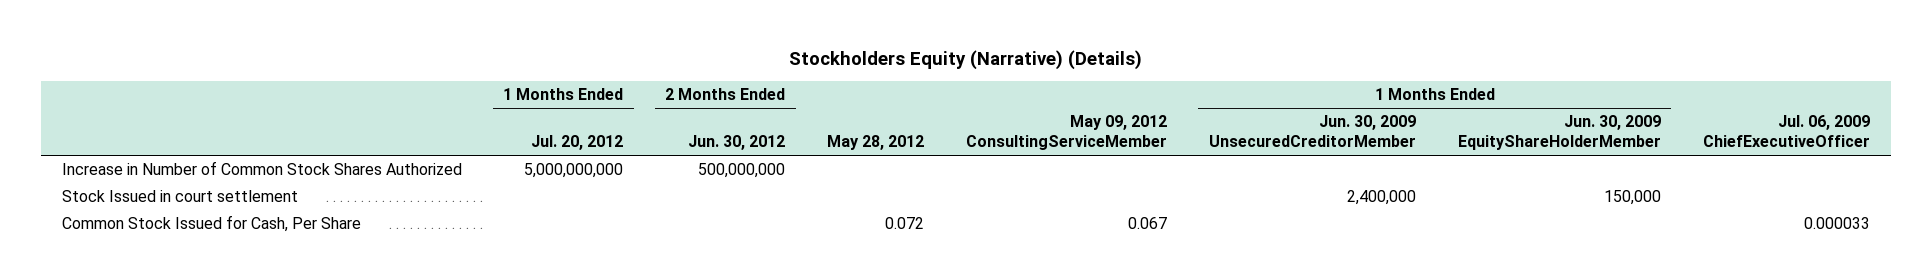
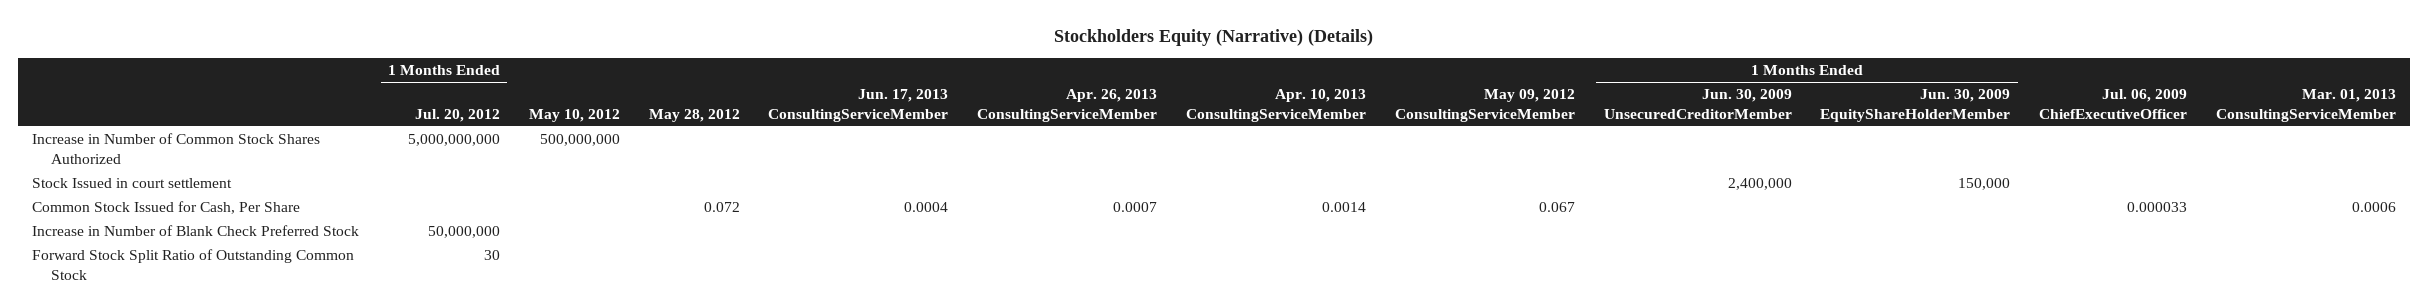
- | 1 Months Ended Jul. 20, 2012 | 2 Months Ended Jun. 30, 2012 | May 28, 2012 | May 09, 2012 ConsultingServiceMember | 1 Months Ended Jun. 30, 2009 UnsecuredCreditorMember | 1 Months Ended Jun. 30, 2009 EquityShareHolderMember | Jul. 06, 2009 ChiefExecutiveOfficer
+ | 1 Months Ended Jul. 20, 2012 | May 10, 2012 | May 28, 2012 | Jun. 17, 2013 ConsultingServiceMember | Apr. 26, 2013 ConsultingServiceMember | Apr. 10, 2013 ConsultingServiceMember | May 09, 2012 ConsultingServiceMember | 1 Months Ended Jun. 30, 2009 UnsecuredCreditorMember | 1 Months Ended Jun. 30, 2009 EquityShareHolderMember | Jul. 06, 2009 ChiefExecutiveOfficer | Mar. 01, 2013 ConsultingServiceMember
+ Increase in Number of Blank Check Preferred Stock | 50,000,000 | | | | | | | | | |
+ Forward Stock Split Ratio of Outstanding Common Stock | 30 | | | | | | | | | |

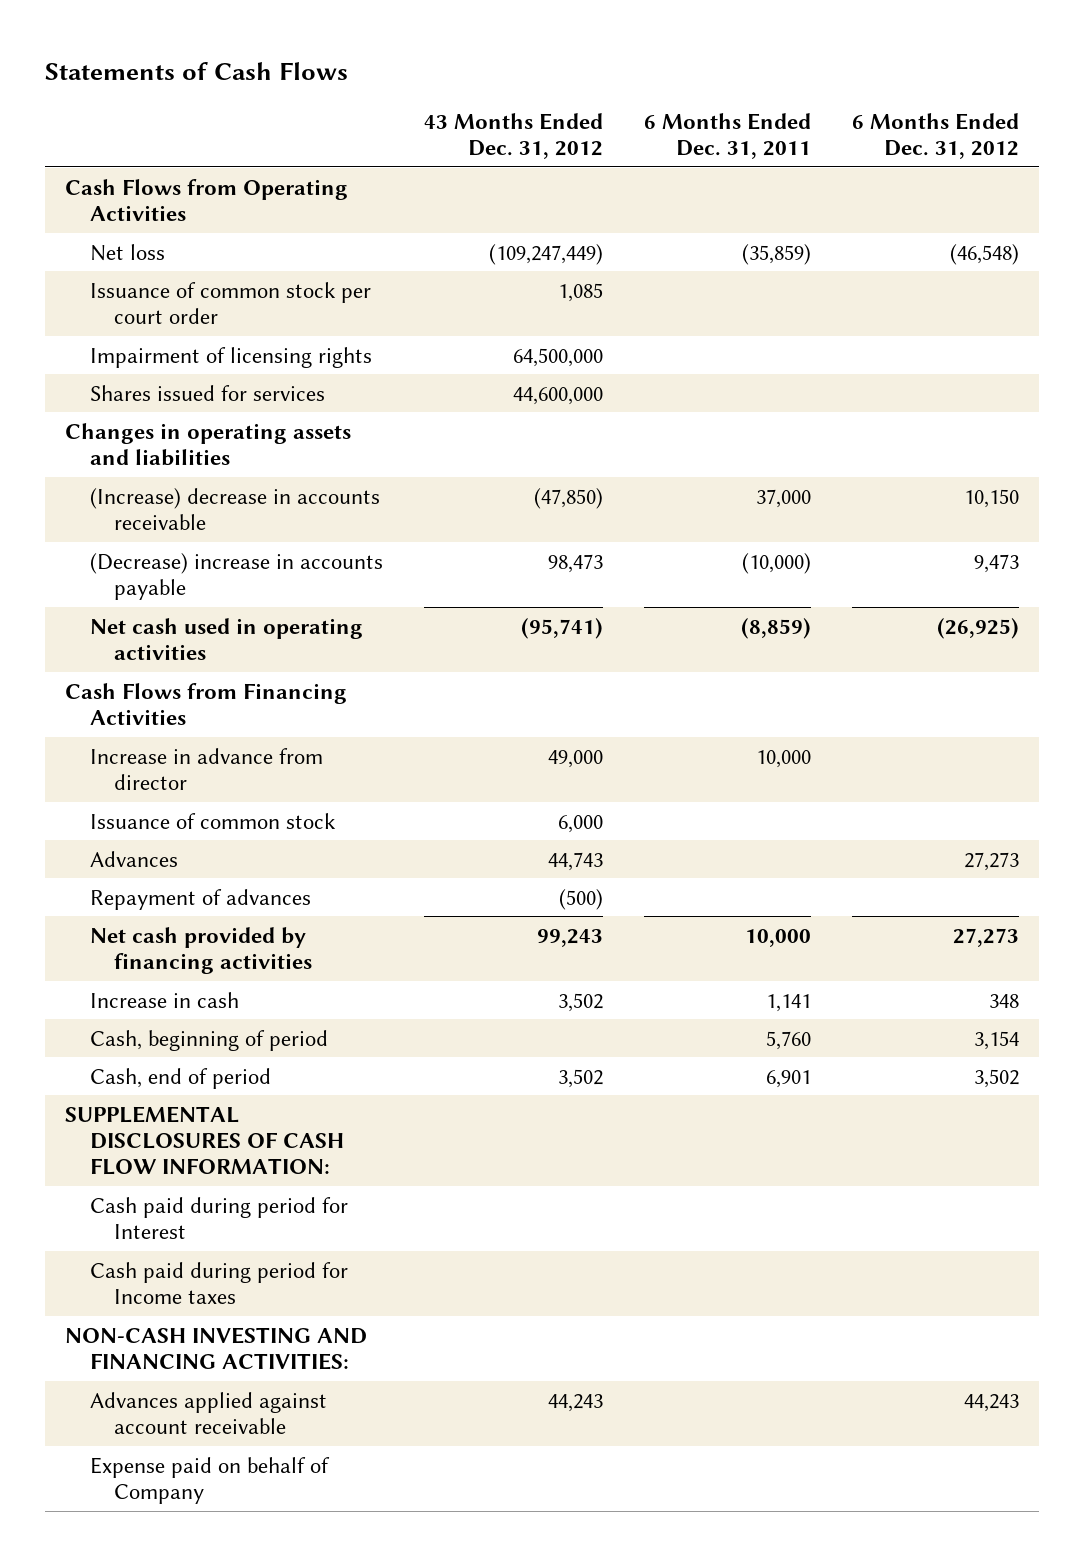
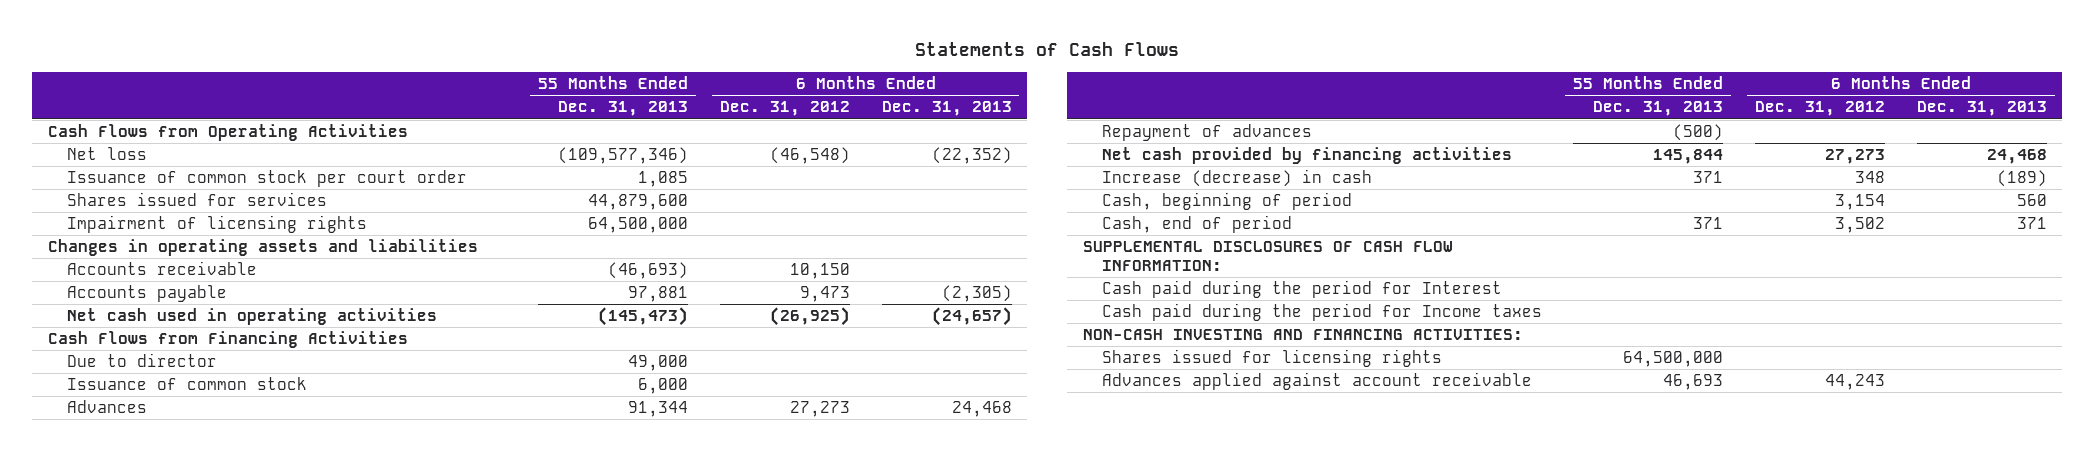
- | 43 Months Ended Dec. 31, 2012 | 6 Months Ended Dec. 31, 2011 | 6 Months Ended Dec. 31, 2012
+ | 55 Months Ended Dec. 31, 2013 | 6 Months Ended Dec. 31, 2012 | 6 Months Ended Dec. 31, 2013
moved down: Impairment of licensing rights | 64,500,000 | |
- (Increase) decrease in accounts receivable | (47,850) | 37,000 | 10,150
- (Decrease) increase in accounts payable | 98,473 | (10,000) | 9,473
+ Accounts receivable | (46,693) | 10,150 |
+ Accounts payable | 97,881 | 9,473 | (2,305)
- Increase in advance from director | 49,000 | 10,000 |
+ Due to director | 49,000 | |
- Increase in cash | 3,502 | 1,141 | 348
+ Increase (decrease) in cash | 371 | 348 | (189)
- Cash paid during period for Interest
- Cash paid during period for Income taxes
+ Cash paid during the period for Interest
+ Cash paid during the period for Income taxes
+ Shares issued for licensing rights | 64,500,000 | |
- Expense paid on behalf of Company

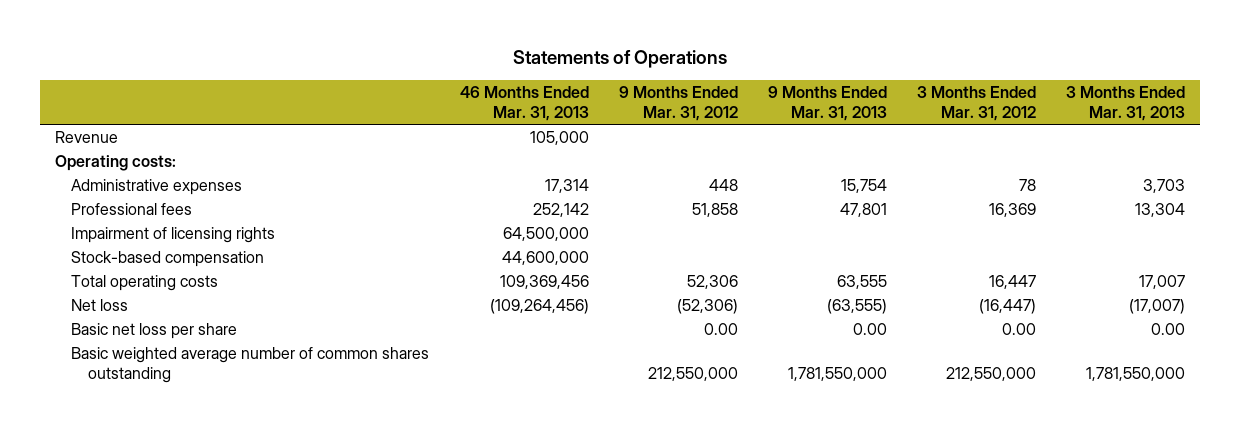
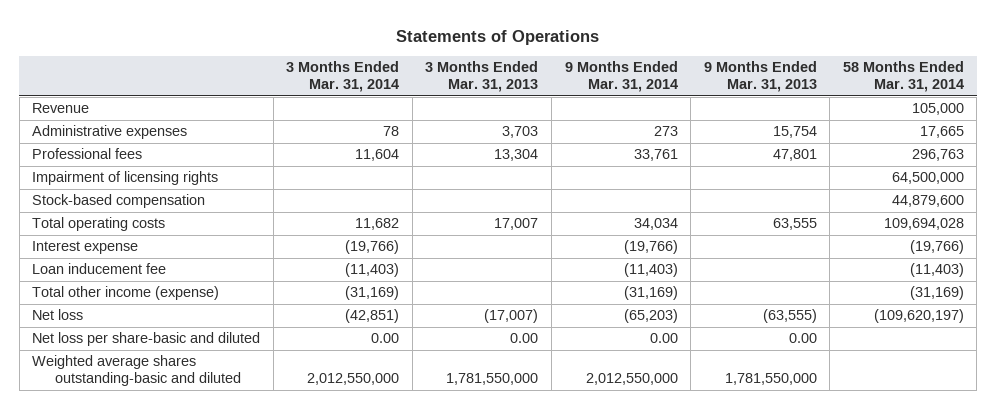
- | 46 Months Ended Mar. 31, 2013 | 9 Months Ended Mar. 31, 2012 | 9 Months Ended Mar. 31, 2013 | 3 Months Ended Mar. 31, 2012 | 3 Months Ended Mar. 31, 2013
+ | 3 Months Ended Mar. 31, 2014 | 3 Months Ended Mar. 31, 2013 | 9 Months Ended Mar. 31, 2014 | 9 Months Ended Mar. 31, 2013 | 58 Months Ended Mar. 31, 2014
- Operating costs:
+ Interest expense | (19,766) | | (19,766) | | (19,766)
+ Loan inducement fee | (11,403) | | (11,403) | | (11,403)
+ Total other income (expense) | (31,169) | | (31,169) | | (31,169)
- Basic net loss per share | | 0.00 | 0.00 | 0.00 | 0.00
- Basic weighted average number of common shares outstanding | | 212,550,000 | 1,781,550,000 | 212,550,000 | 1,781,550,000
+ Net loss per share-basic and diluted | 0.00 | 0.00 | 0.00 | 0.00 |
+ Weighted average shares outstanding-basic and diluted | 2,012,550,000 | 1,781,550,000 | 2,012,550,000 | 1,781,550,000 |

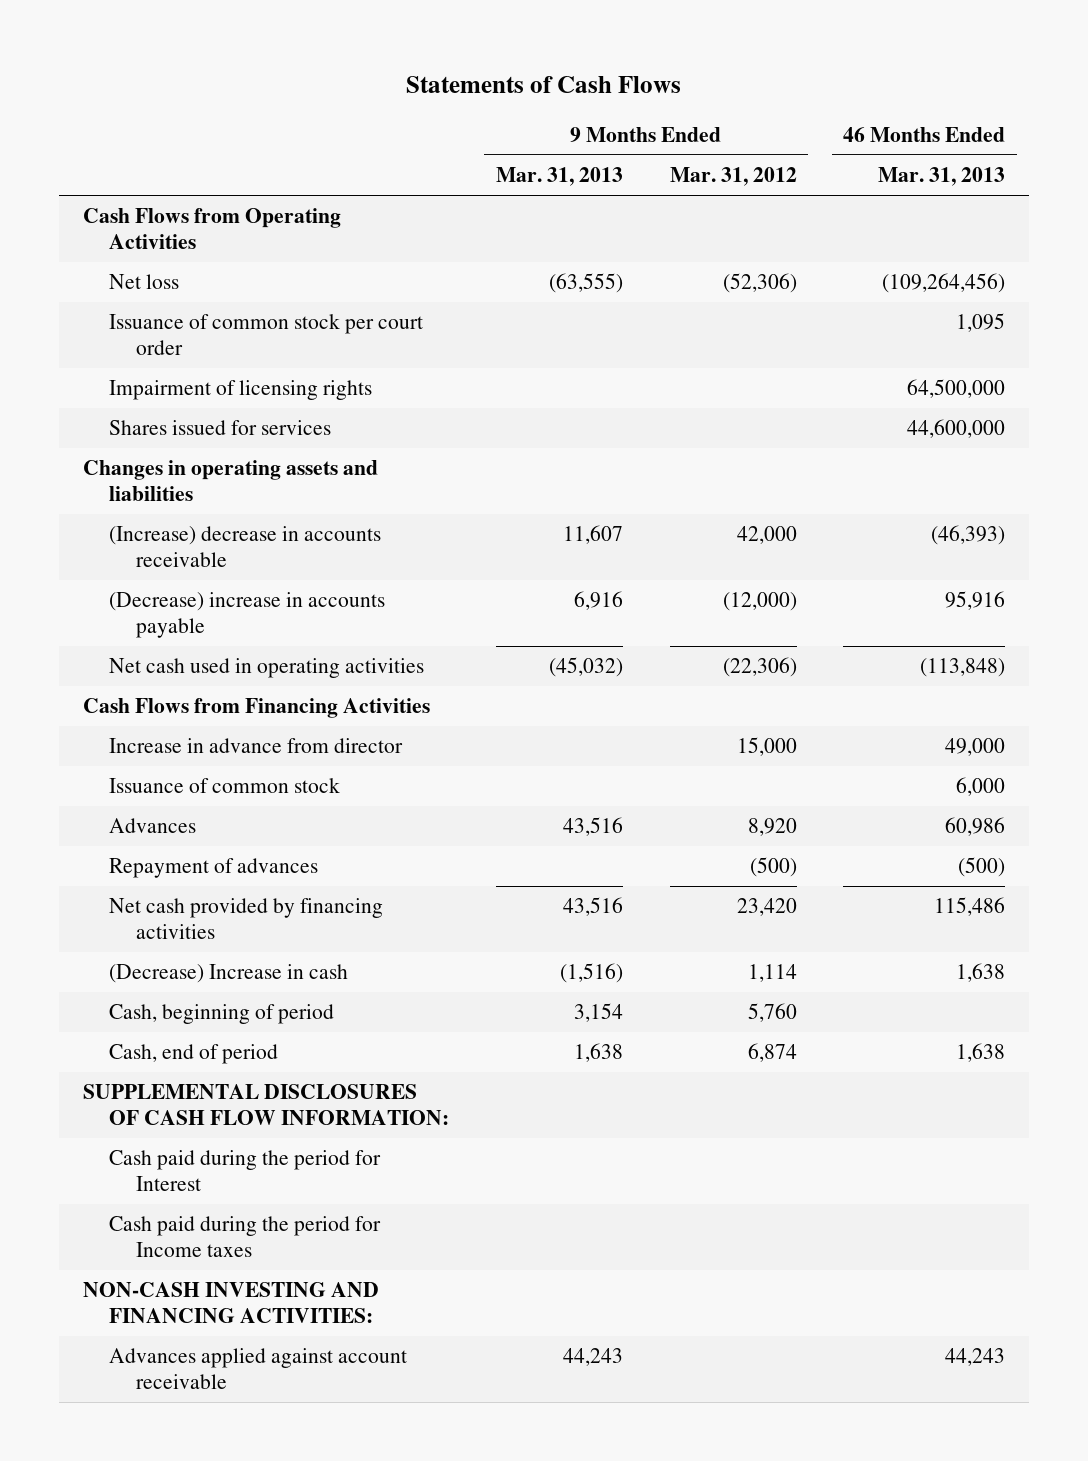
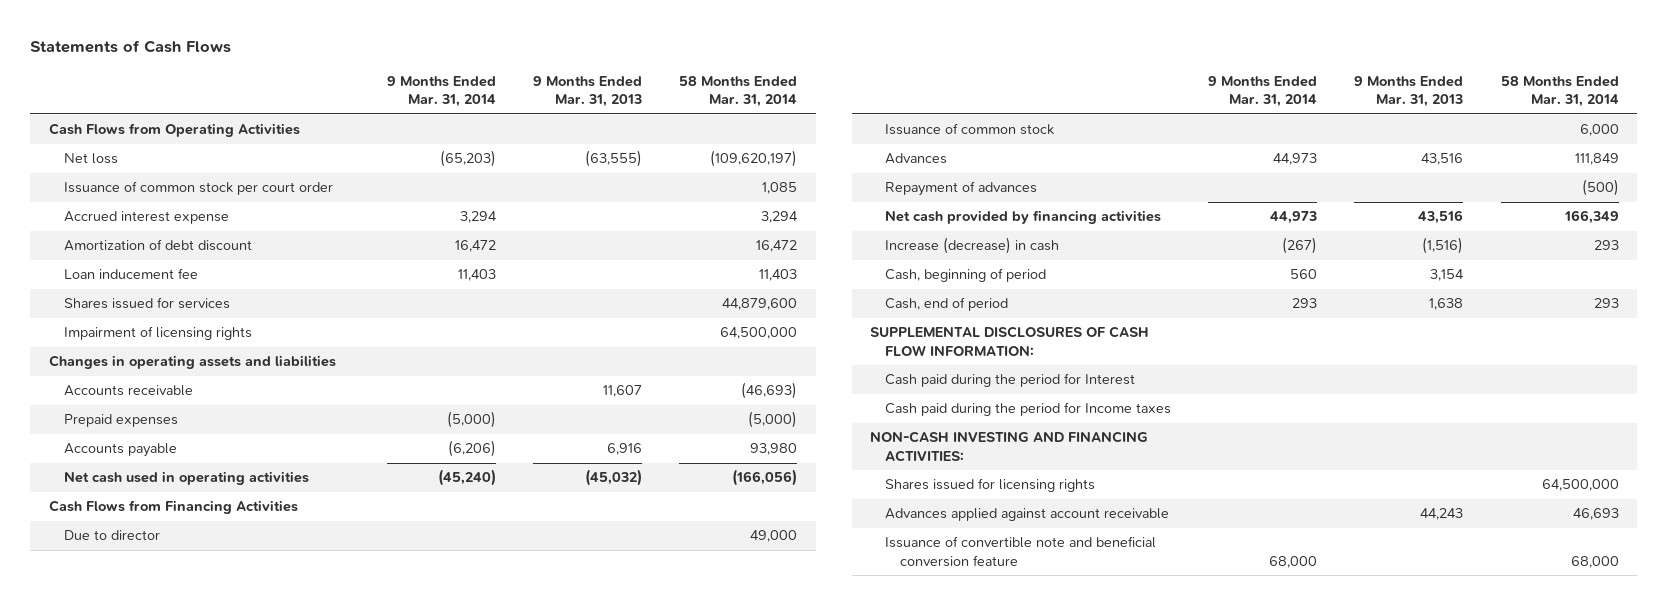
- | 9 Months Ended Mar. 31, 2013 | 9 Months Ended Mar. 31, 2012 | 46 Months Ended Mar. 31, 2013
+ | 9 Months Ended Mar. 31, 2014 | 9 Months Ended Mar. 31, 2013 | 58 Months Ended Mar. 31, 2014
+ Accrued interest expense | 3,294 | | 3,294
+ Amortization of debt discount | 16,472 | | 16,472
+ Loan inducement fee | 11,403 | | 11,403
moved down: Impairment of licensing rights | | | 64,500,000
- (Increase) decrease in accounts receivable | 11,607 | 42,000 | (46,393)
- (Decrease) increase in accounts payable | 6,916 | (12,000) | 95,916
+ Accounts receivable | | 11,607 | (46,693)
+ Prepaid expenses | (5,000) | | (5,000)
+ Accounts payable | (6,206) | 6,916 | 93,980
- Increase in advance from director | | 15,000 | 49,000
+ Due to director | | | 49,000
- (Decrease) Increase in cash | (1,516) | 1,114 | 1,638
+ Increase (decrease) in cash | (267) | (1,516) | 293
+ Shares issued for licensing rights | | | 64,500,000
+ Issuance of convertible note and beneficial conversion feature | 68,000 | | 68,000

